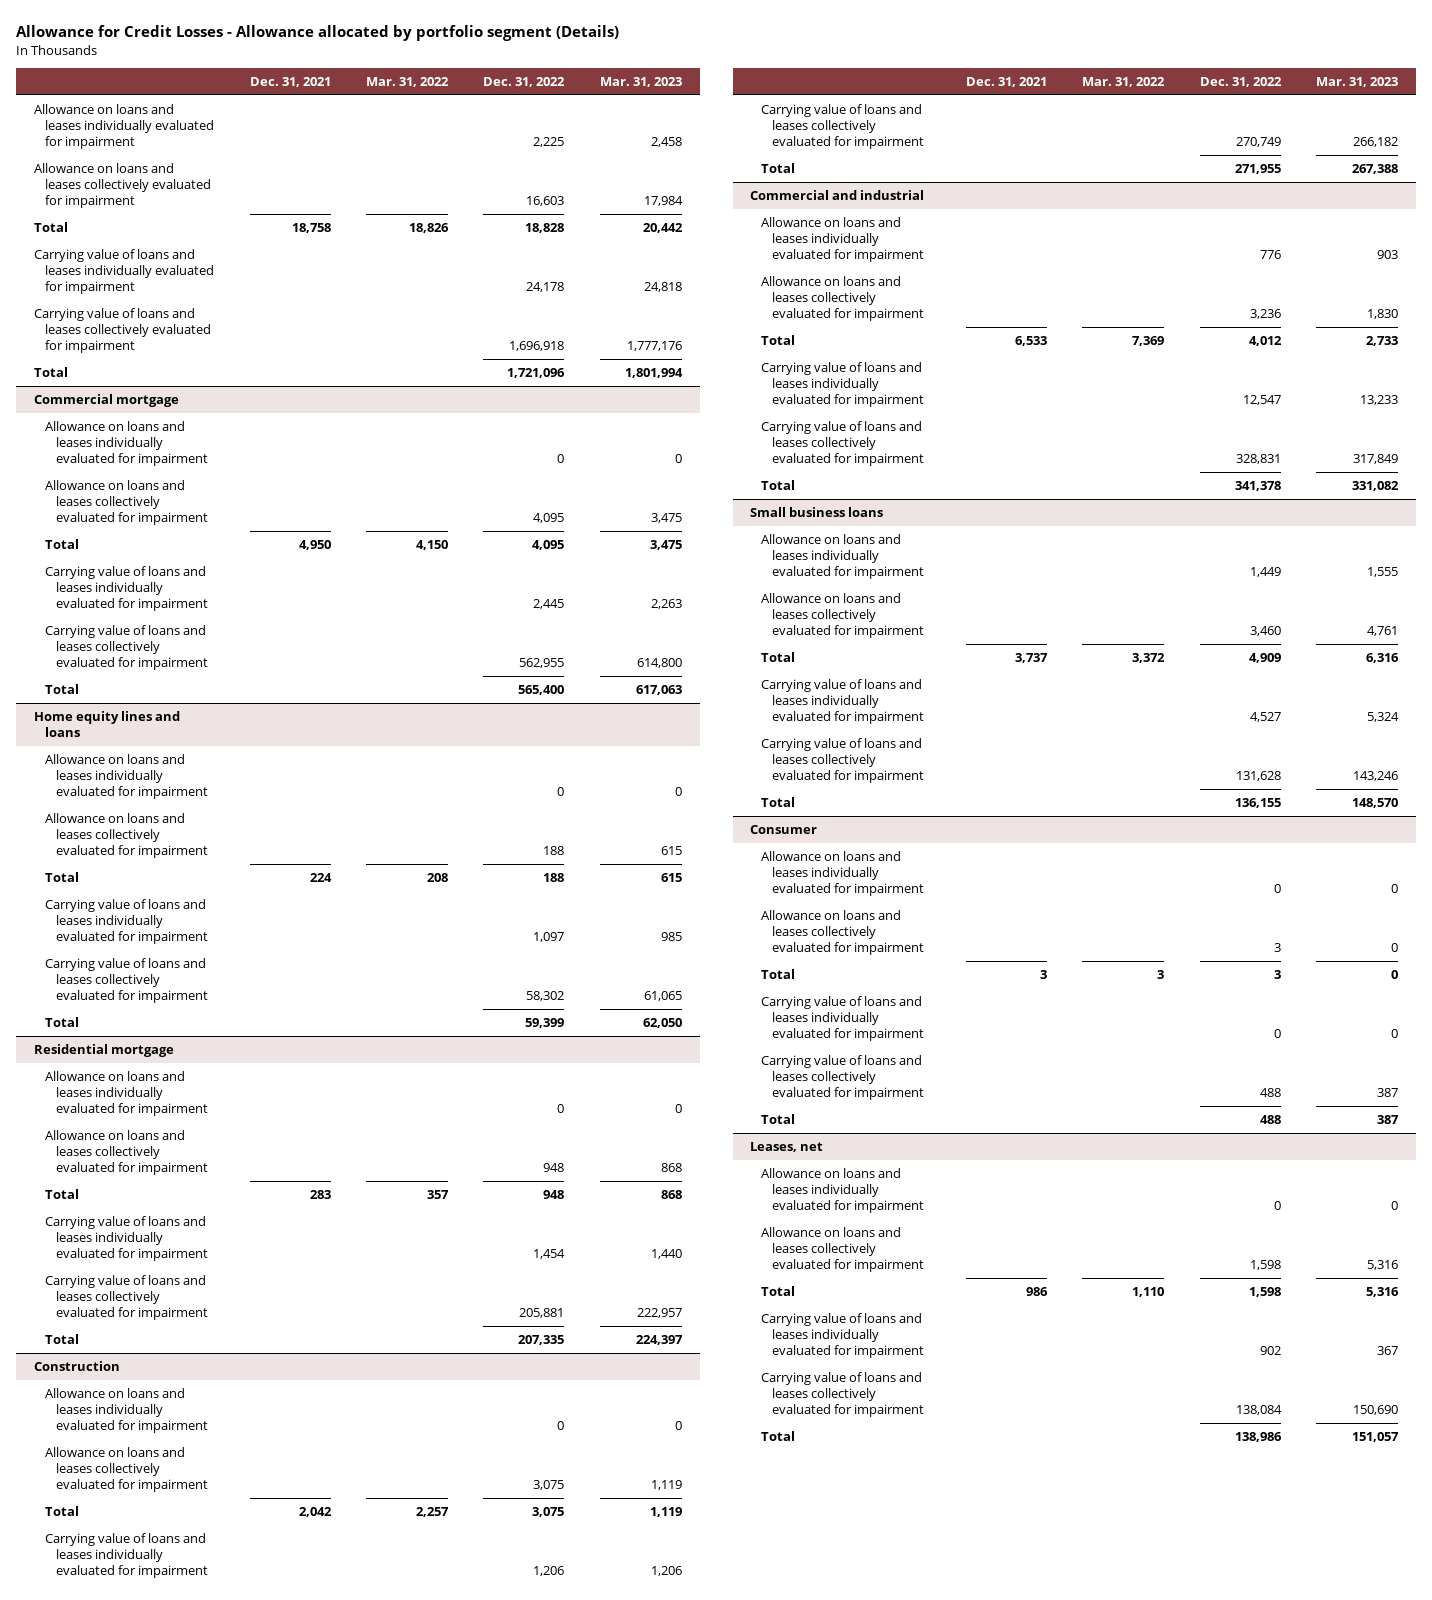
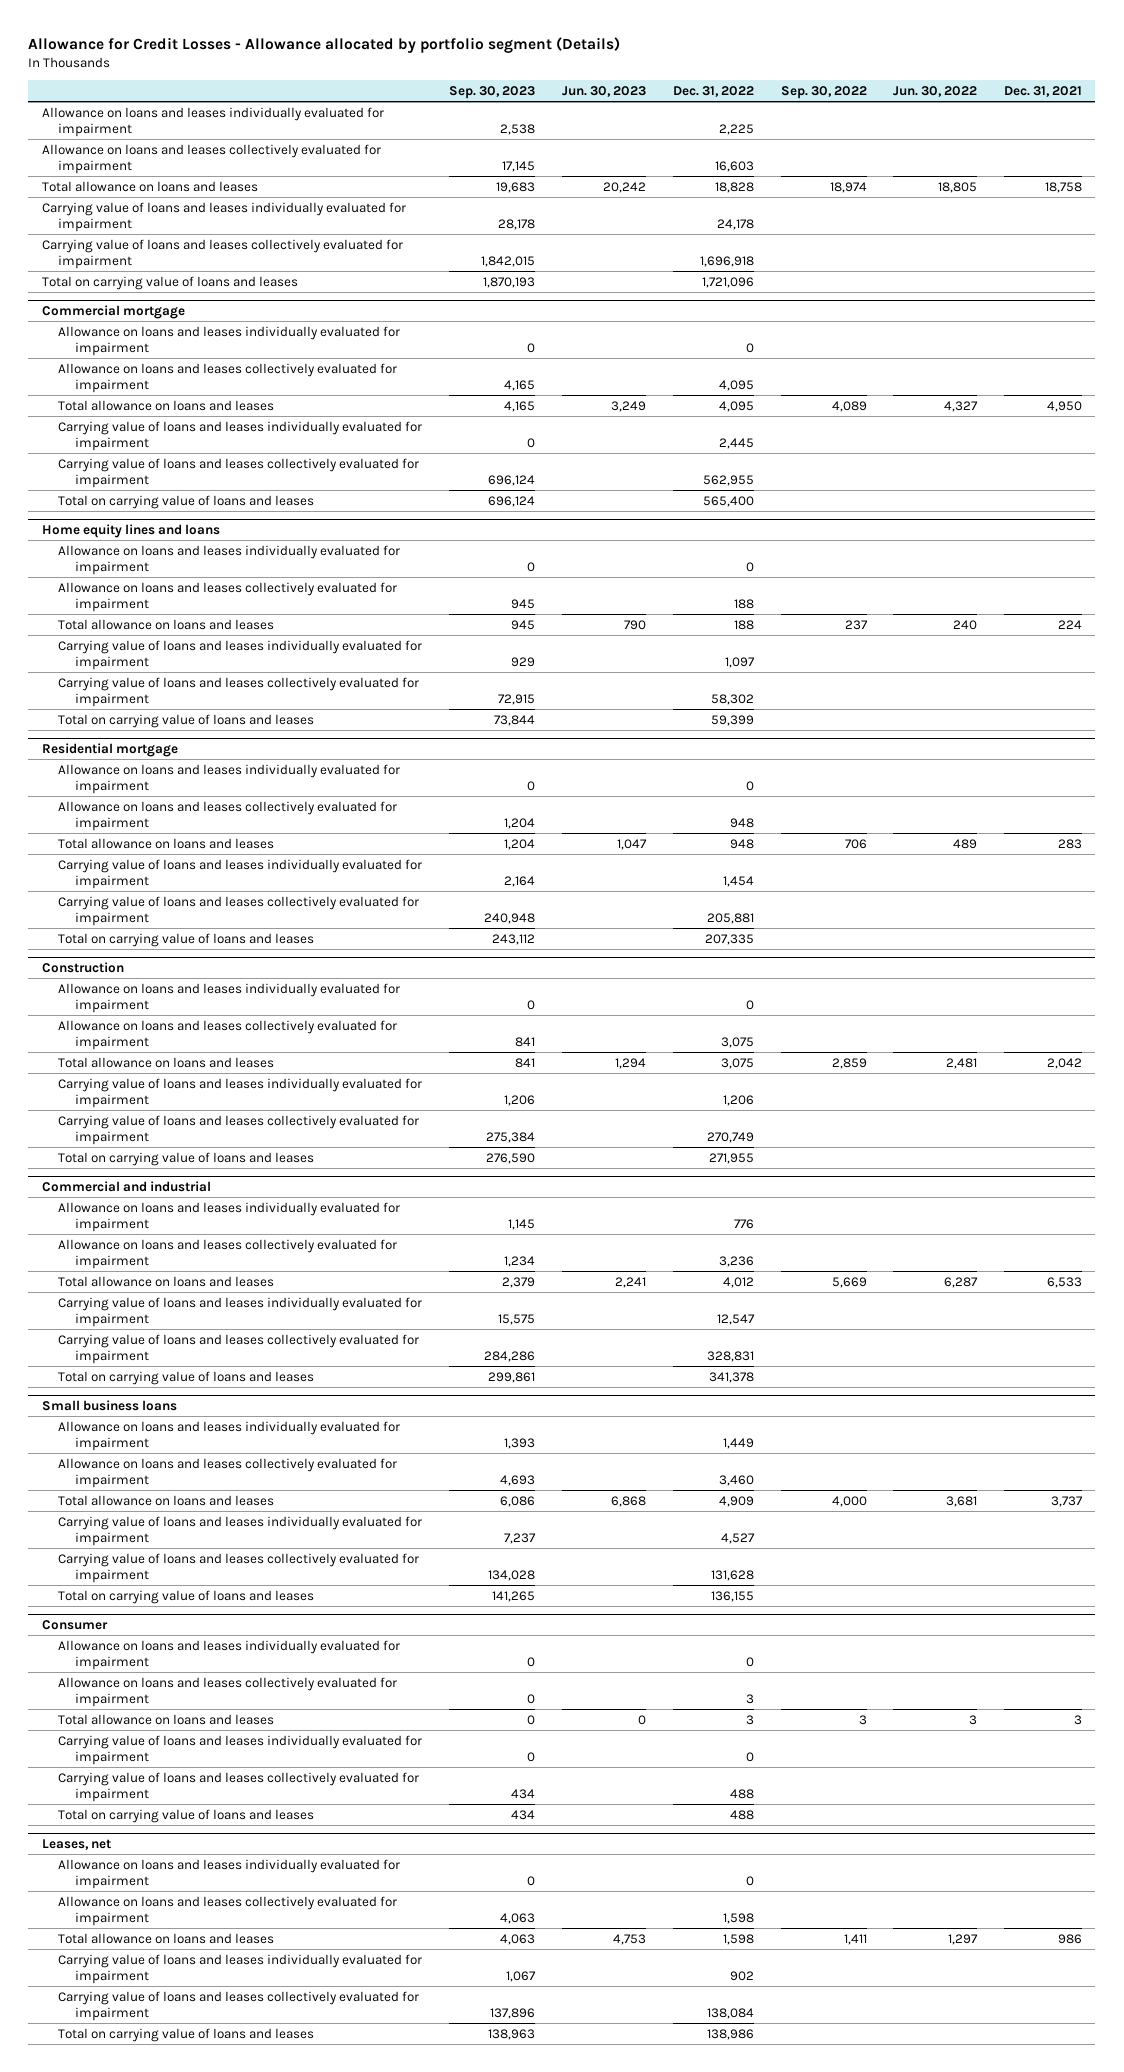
- | Dec. 31, 2021 | Mar. 31, 2022 | Dec. 31, 2022 | Mar. 31, 2023
+ | Sep. 30, 2023 | Jun. 30, 2023 | Dec. 31, 2022 | Sep. 30, 2022 | Jun. 30, 2022 | Dec. 31, 2021
- Total | 18,758 | 18,826 | 18,828 | 20,442
+ Total allowance on loans and leases | 19,683 | 20,242 | 18,828 | 18,974 | 18,805 | 18,758
- Total | | | 1,721,096 | 1,801,994
+ Total on carrying value of loans and leases | 1,870,193 | | 1,721,096 | | |
@ Commercial mortgage
- Total | 4,950 | 4,150 | 4,095 | 3,475
+ Total allowance on loans and leases | 4,165 | 3,249 | 4,095 | 4,089 | 4,327 | 4,950
- Total | | | 565,400 | 617,063
+ Total on carrying value of loans and leases | 696,124 | | 565,400 | | |
@ Home equity lines and loans
- Total | 224 | 208 | 188 | 615
+ Total allowance on loans and leases | 945 | 790 | 188 | 237 | 240 | 224
- Total | | | 59,399 | 62,050
+ Total on carrying value of loans and leases | 73,844 | | 59,399 | | |
@ Residential mortgage
- Total | 283 | 357 | 948 | 868
+ Total allowance on loans and leases | 1,204 | 1,047 | 948 | 706 | 489 | 283
- Total | | | 207,335 | 224,397
+ Total on carrying value of loans and leases | 243,112 | | 207,335 | | |
@ Construction
- Total | 2,042 | 2,257 | 3,075 | 1,119
+ Total allowance on loans and leases | 841 | 1,294 | 3,075 | 2,859 | 2,481 | 2,042
- Total | | | 271,955 | 267,388
+ Total on carrying value of loans and leases | 276,590 | | 271,955 | | |
@ Commercial and industrial
- Total | 6,533 | 7,369 | 4,012 | 2,733
+ Total allowance on loans and leases | 2,379 | 2,241 | 4,012 | 5,669 | 6,287 | 6,533
- Total | | | 341,378 | 331,082
+ Total on carrying value of loans and leases | 299,861 | | 341,378 | | |
@ Small business loans
- Total | 3,737 | 3,372 | 4,909 | 6,316
+ Total allowance on loans and leases | 6,086 | 6,868 | 4,909 | 4,000 | 3,681 | 3,737
- Total | | | 136,155 | 148,570
+ Total on carrying value of loans and leases | 141,265 | | 136,155 | | |
@ Consumer
- Total | 3 | 3 | 3 | 0
+ Total allowance on loans and leases | 0 | 0 | 3 | 3 | 3 | 3
- Total | | | 488 | 387
+ Total on carrying value of loans and leases | 434 | | 488 | | |
@ Leases, net
- Total | 986 | 1,110 | 1,598 | 5,316
+ Total allowance on loans and leases | 4,063 | 4,753 | 1,598 | 1,411 | 1,297 | 986
- Total | | | 138,986 | 151,057
+ Total on carrying value of loans and leases | 138,963 | | 138,986 | | |

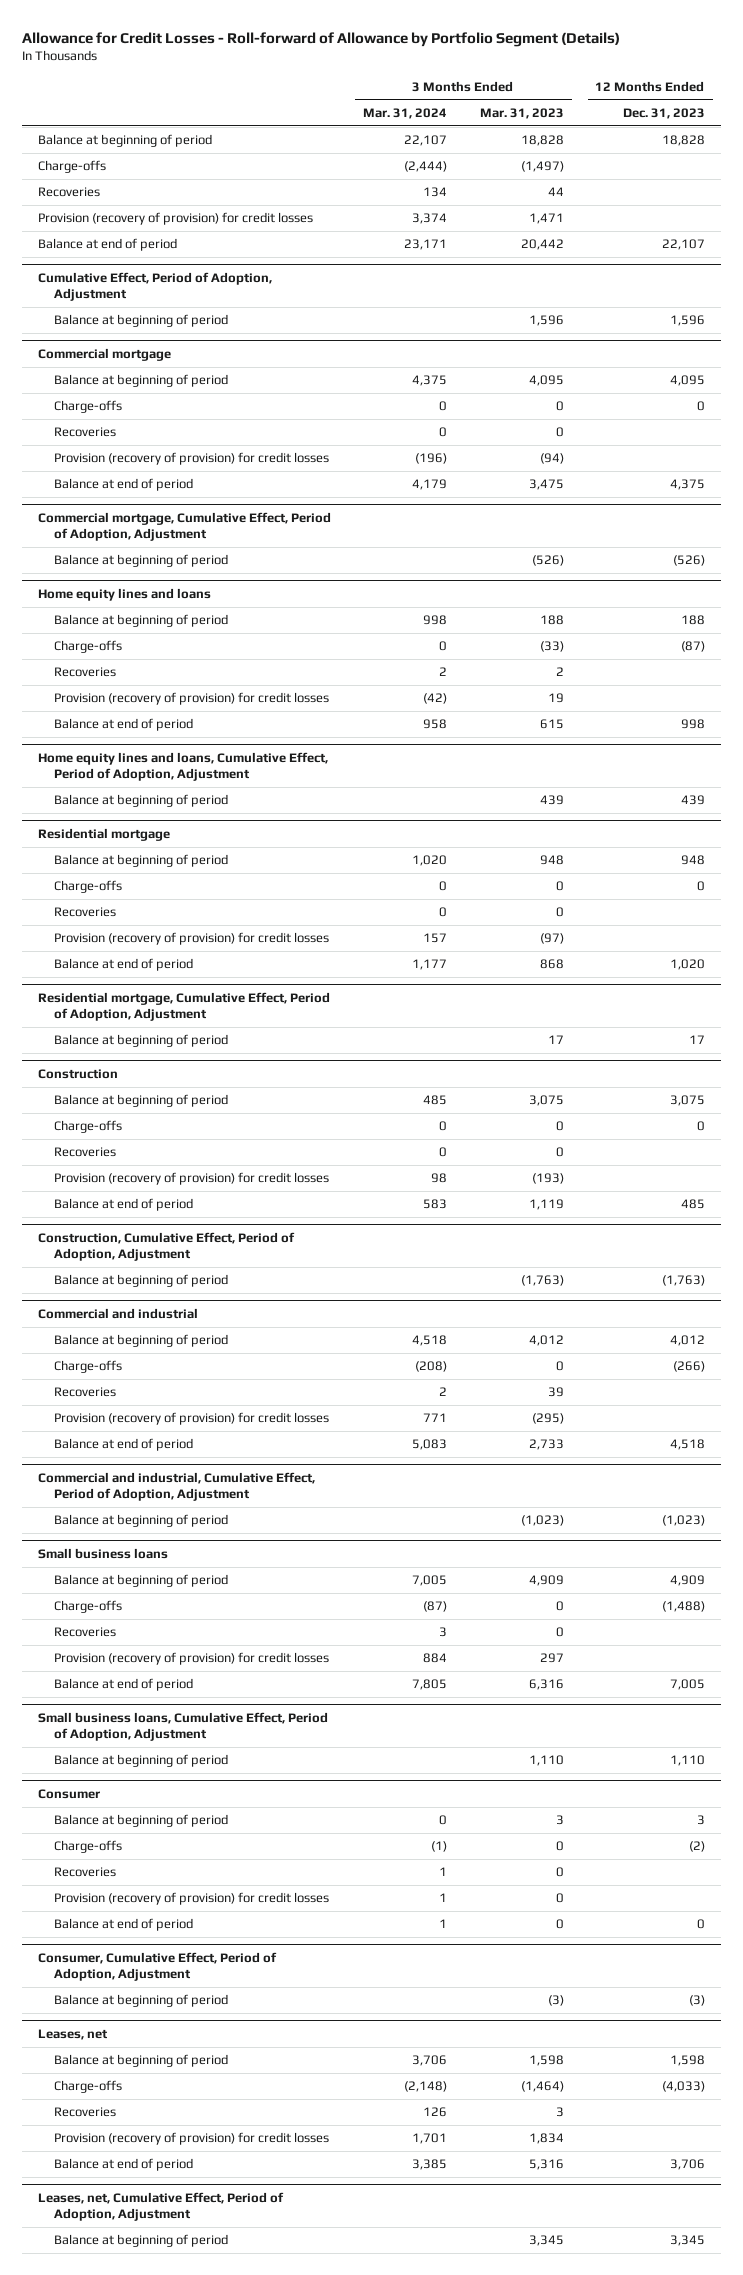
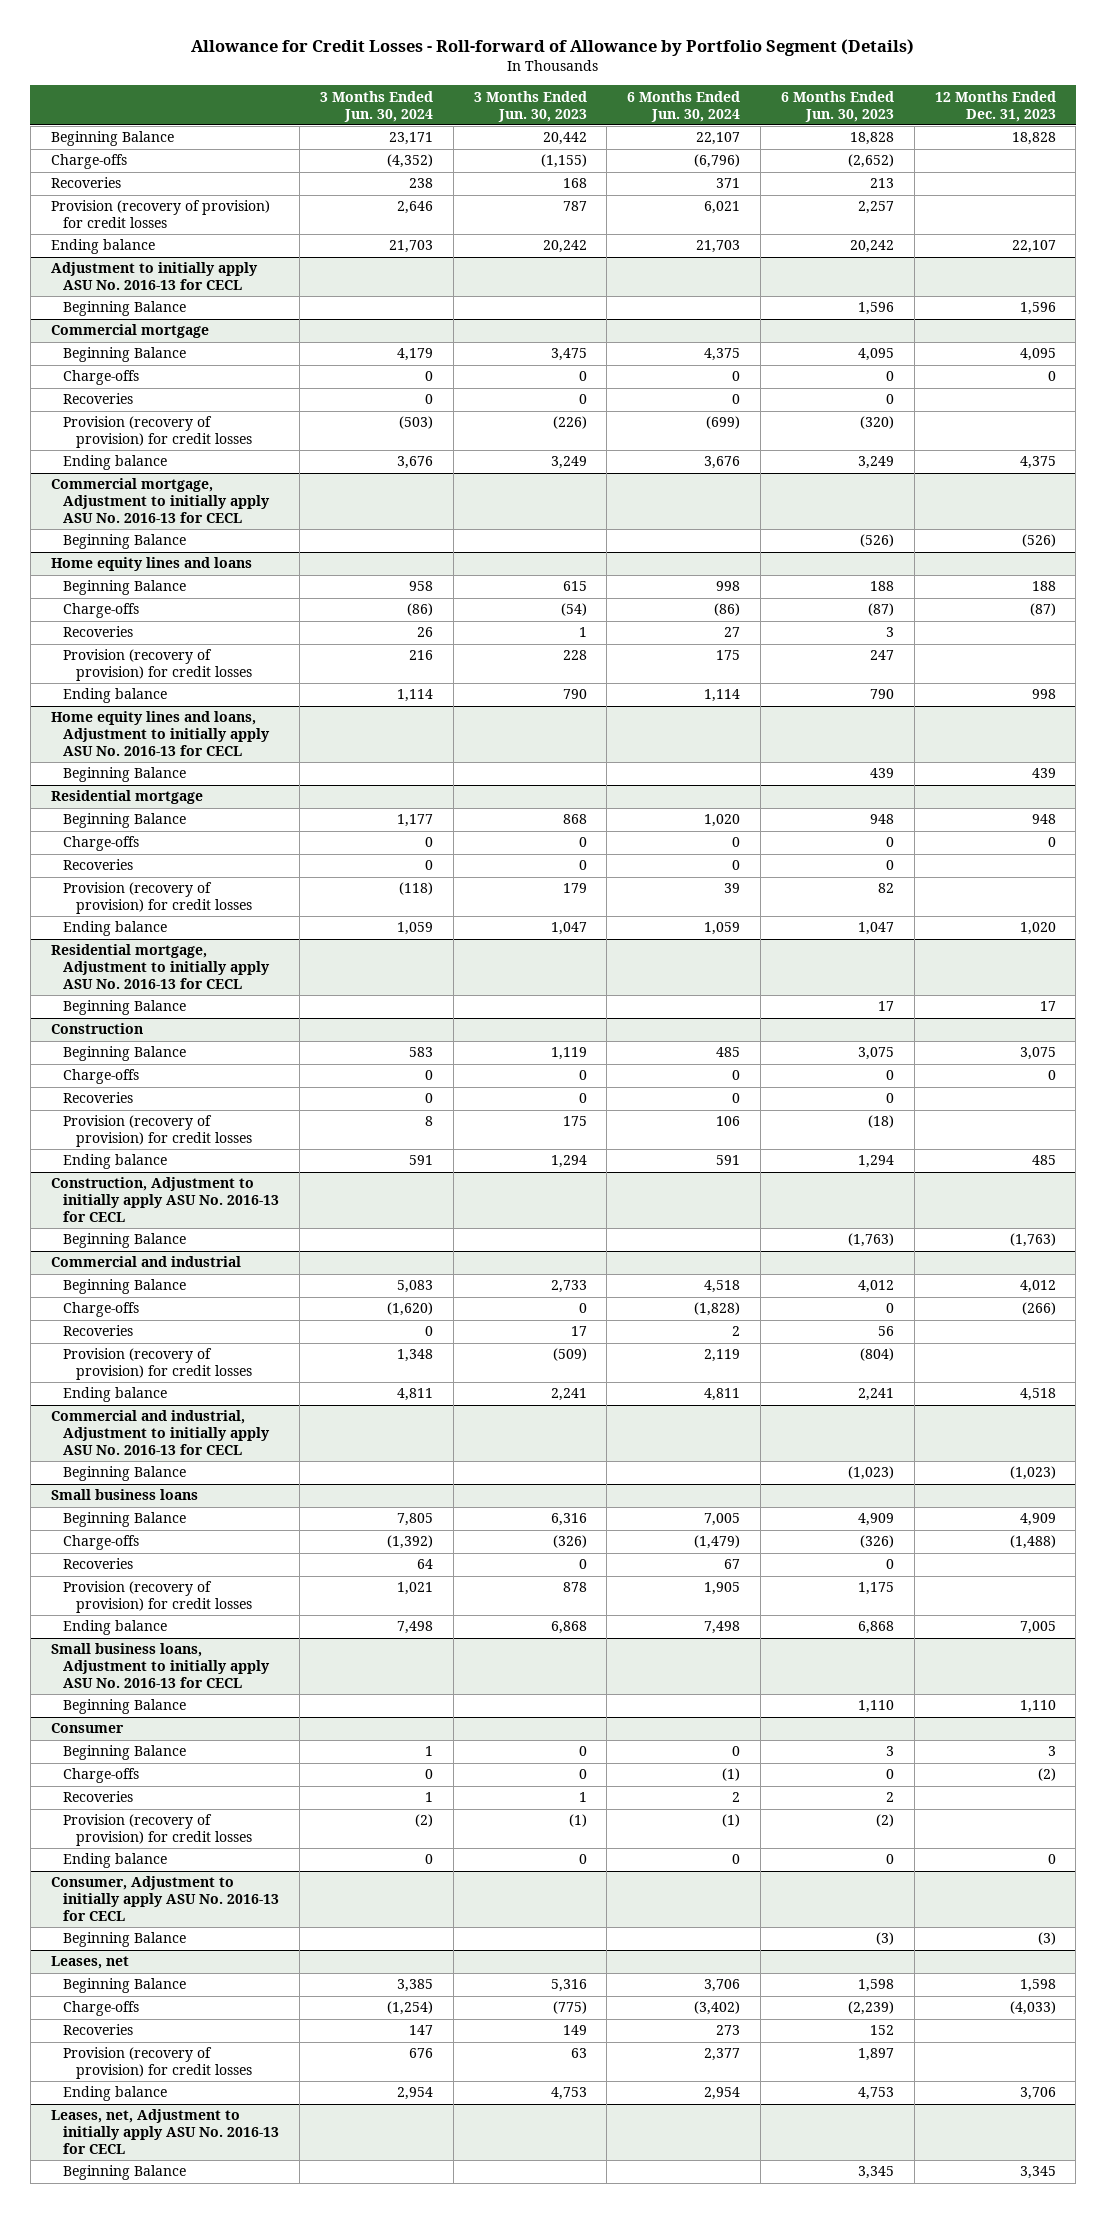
- | 3 Months Ended Mar. 31, 2024 | 3 Months Ended Mar. 31, 2023 | 12 Months Ended Dec. 31, 2023
+ | 3 Months Ended Jun. 30, 2024 | 3 Months Ended Jun. 30, 2023 | 6 Months Ended Jun. 30, 2024 | 6 Months Ended Jun. 30, 2023 | 12 Months Ended Dec. 31, 2023
- Balance at beginning of period | 22,107 | 18,828 | 18,828
+ Beginning Balance | 23,171 | 20,442 | 22,107 | 18,828 | 18,828
- Balance at end of period | 23,171 | 20,442 | 22,107
- Cumulative Effect, Period of Adoption, Adjustment
- Balance at beginning of period | | 1,596 | 1,596
+ Ending balance | 21,703 | 20,242 | 21,703 | 20,242 | 22,107
+ Adjustment to initially apply ASU No. 2016-13 for CECL
+ Beginning Balance | | | | 1,596 | 1,596
@ Commercial mortgage
- Balance at beginning of period | 4,375 | 4,095 | 4,095
+ Beginning Balance | 4,179 | 3,475 | 4,375 | 4,095 | 4,095
- Balance at end of period | 4,179 | 3,475 | 4,375
- Commercial mortgage, Cumulative Effect, Period of Adoption, Adjustment
- Balance at beginning of period | | (526) | (526)
@ Commercial mortgage
+ Ending balance | 3,676 | 3,249 | 3,676 | 3,249 | 4,375
+ Commercial mortgage, Adjustment to initially apply ASU No. 2016-13 for CECL
+ Beginning Balance | | | | (526) | (526)
@ Home equity lines and loans
- Balance at beginning of period | 998 | 188 | 188
+ Beginning Balance | 958 | 615 | 998 | 188 | 188
- Balance at end of period | 958 | 615 | 998
- Home equity lines and loans, Cumulative Effect, Period of Adoption, Adjustment
- Balance at beginning of period | | 439 | 439
@ Home equity lines and loans
+ Ending balance | 1,114 | 790 | 1,114 | 790 | 998
+ Home equity lines and loans, Adjustment to initially apply ASU No. 2016-13 for CECL
+ Beginning Balance | | | | 439 | 439
@ Residential mortgage
- Balance at beginning of period | 1,020 | 948 | 948
+ Beginning Balance | 1,177 | 868 | 1,020 | 948 | 948
- Balance at end of period | 1,177 | 868 | 1,020
- Residential mortgage, Cumulative Effect, Period of Adoption, Adjustment
- Balance at beginning of period | | 17 | 17
@ Residential mortgage
+ Ending balance | 1,059 | 1,047 | 1,059 | 1,047 | 1,020
+ Residential mortgage, Adjustment to initially apply ASU No. 2016-13 for CECL
+ Beginning Balance | | | | 17 | 17
@ Construction
- Balance at beginning of period | 485 | 3,075 | 3,075
+ Beginning Balance | 583 | 1,119 | 485 | 3,075 | 3,075
- Balance at end of period | 583 | 1,119 | 485
- Construction, Cumulative Effect, Period of Adoption, Adjustment
- Balance at beginning of period | | (1,763) | (1,763)
@ Construction
+ Ending balance | 591 | 1,294 | 591 | 1,294 | 485
+ Construction, Adjustment to initially apply ASU No. 2016-13 for CECL
+ Beginning Balance | | | | (1,763) | (1,763)
@ Commercial and industrial
- Balance at beginning of period | 4,518 | 4,012 | 4,012
+ Beginning Balance | 5,083 | 2,733 | 4,518 | 4,012 | 4,012
- Balance at end of period | 5,083 | 2,733 | 4,518
- Commercial and industrial, Cumulative Effect, Period of Adoption, Adjustment
- Balance at beginning of period | | (1,023) | (1,023)
@ Commercial and industrial
+ Ending balance | 4,811 | 2,241 | 4,811 | 2,241 | 4,518
+ Commercial and industrial, Adjustment to initially apply ASU No. 2016-13 for CECL
+ Beginning Balance | | | | (1,023) | (1,023)
@ Small business loans
- Balance at beginning of period | 7,005 | 4,909 | 4,909
+ Beginning Balance | 7,805 | 6,316 | 7,005 | 4,909 | 4,909
- Balance at end of period | 7,805 | 6,316 | 7,005
- Small business loans, Cumulative Effect, Period of Adoption, Adjustment
- Balance at beginning of period | | 1,110 | 1,110
@ Small business loans
+ Ending balance | 7,498 | 6,868 | 7,498 | 6,868 | 7,005
+ Small business loans, Adjustment to initially apply ASU No. 2016-13 for CECL
+ Beginning Balance | | | | 1,110 | 1,110
@ Consumer
- Balance at beginning of period | 0 | 3 | 3
+ Beginning Balance | 1 | 0 | 0 | 3 | 3
- Balance at end of period | 1 | 0 | 0
- Consumer, Cumulative Effect, Period of Adoption, Adjustment
- Balance at beginning of period | | (3) | (3)
@ Consumer
+ Ending balance | 0 | 0 | 0 | 0 | 0
+ Consumer, Adjustment to initially apply ASU No. 2016-13 for CECL
+ Beginning Balance | | | | (3) | (3)
@ Leases, net
- Balance at beginning of period | 3,706 | 1,598 | 1,598
+ Beginning Balance | 3,385 | 5,316 | 3,706 | 1,598 | 1,598
- Balance at end of period | 3,385 | 5,316 | 3,706
- Leases, net, Cumulative Effect, Period of Adoption, Adjustment
- Balance at beginning of period | | 3,345 | 3,345
@ Leases, net
+ Ending balance | 2,954 | 4,753 | 2,954 | 4,753 | 3,706
+ Leases, net, Adjustment to initially apply ASU No. 2016-13 for CECL
+ Beginning Balance | | | | 3,345 | 3,345

